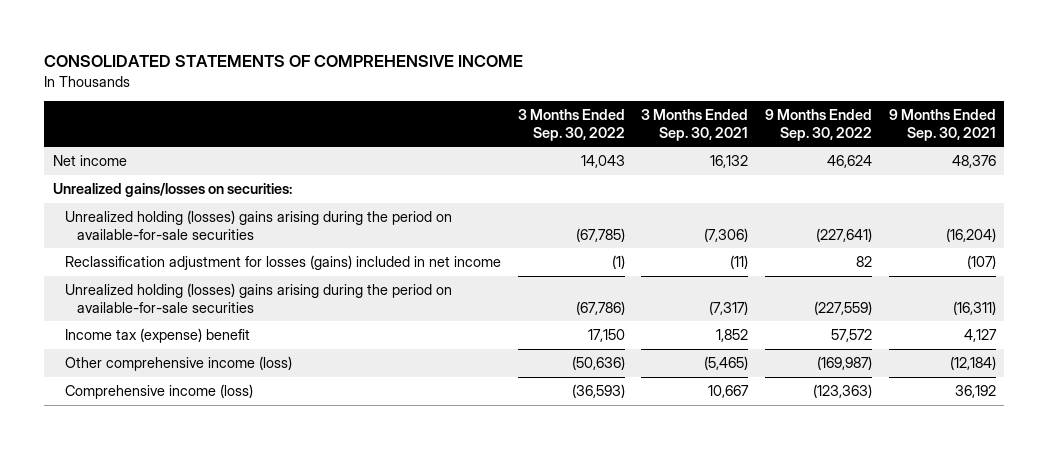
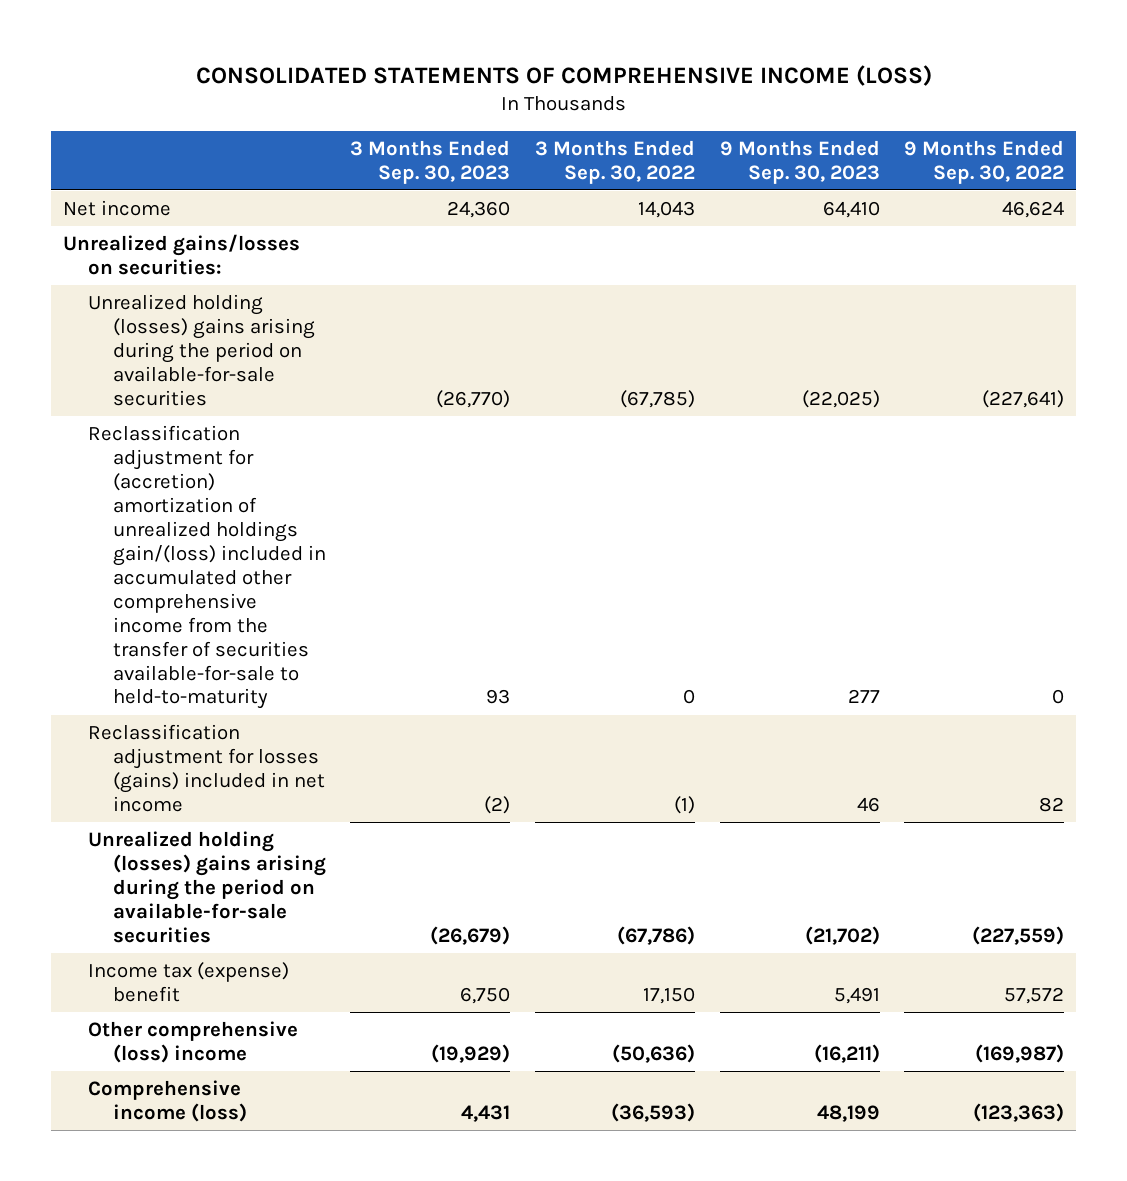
- CONSOLIDATED STATEMENTS OF COMPREHENSIVE INCOME
+ CONSOLIDATED STATEMENTS OF COMPREHENSIVE INCOME (LOSS)
- | 3 Months Ended Sep. 30, 2022 | 3 Months Ended Sep. 30, 2021 | 9 Months Ended Sep. 30, 2022 | 9 Months Ended Sep. 30, 2021
+ | 3 Months Ended Sep. 30, 2023 | 3 Months Ended Sep. 30, 2022 | 9 Months Ended Sep. 30, 2023 | 9 Months Ended Sep. 30, 2022
+ Reclassification adjustment for (accretion) amortization of unrealized holdings gain/(loss) included in accumulated other comprehensive income from the transfer of securities available-for-sale to held-to-maturity | 93 | 0 | 277 | 0
- Other comprehensive income (loss) | (50,636) | (5,465) | (169,987) | (12,184)
+ Other comprehensive (loss) income | (19,929) | (50,636) | (16,211) | (169,987)

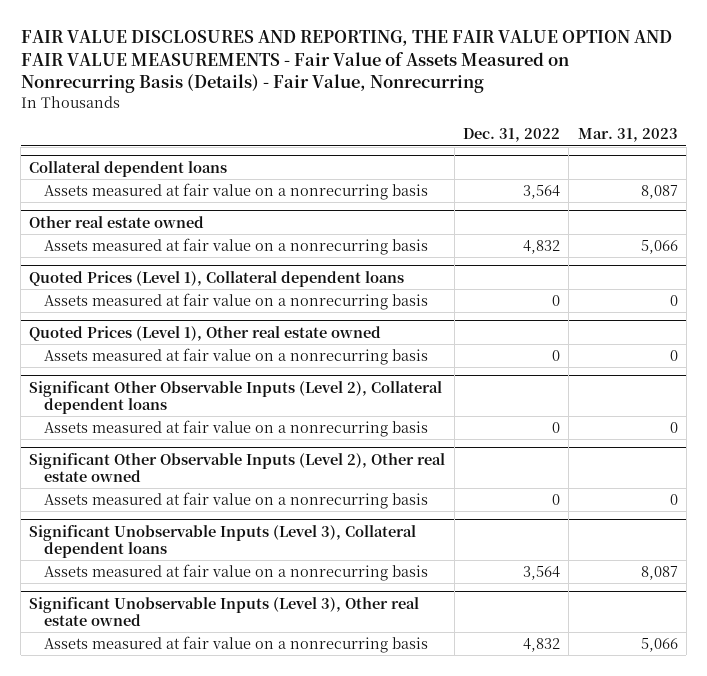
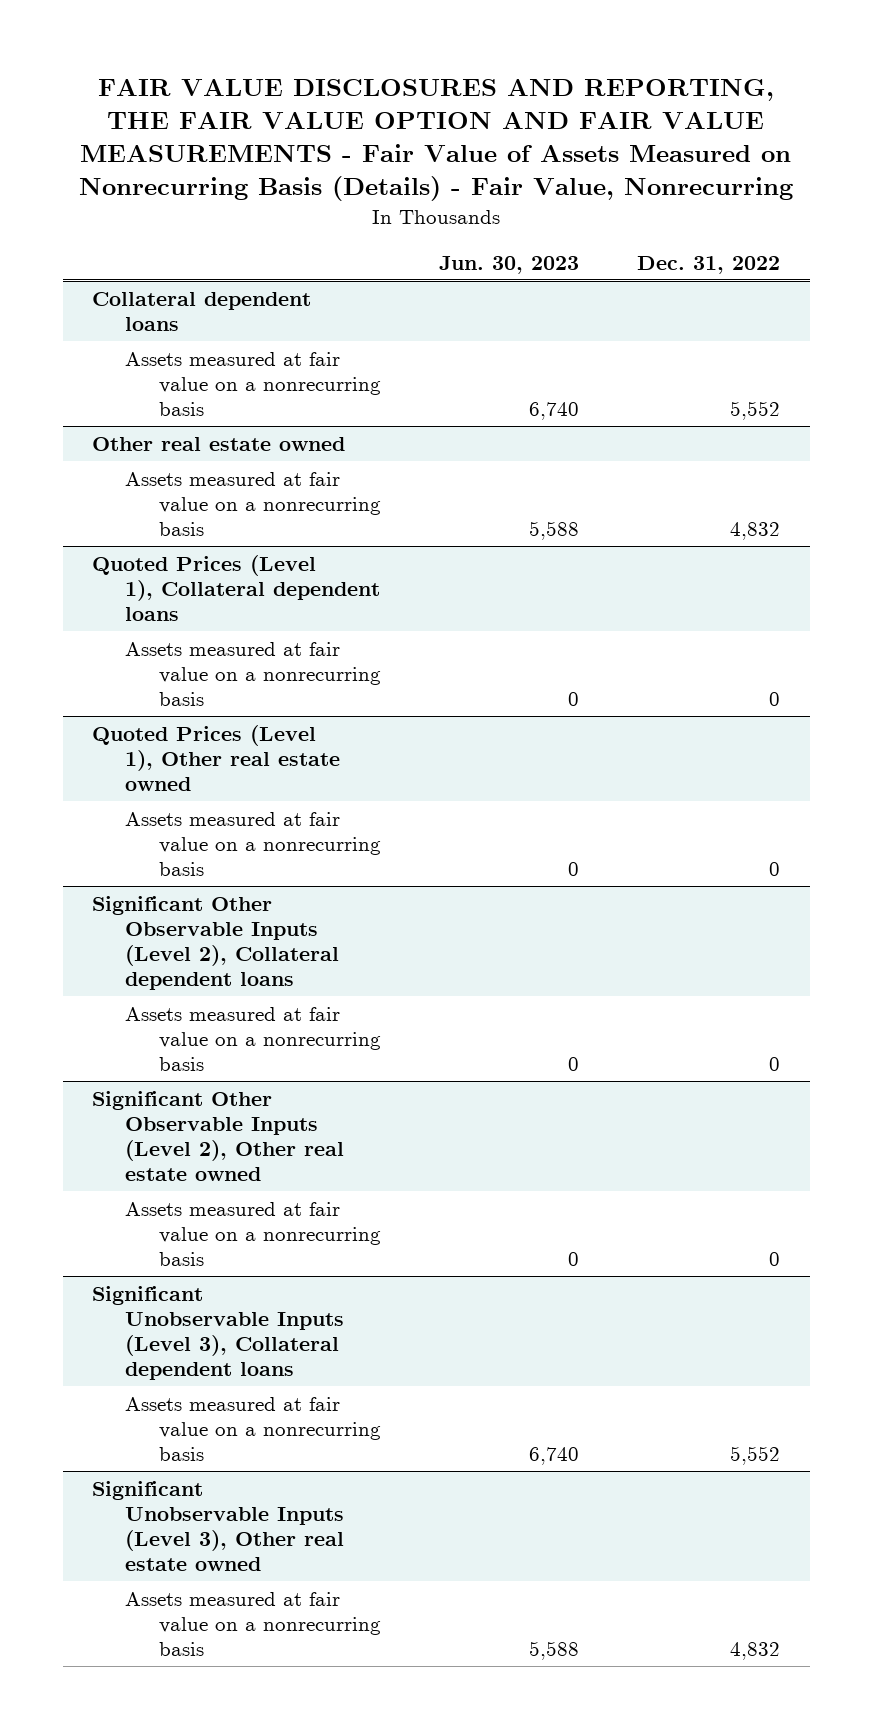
- | Dec. 31, 2022 | Mar. 31, 2023
+ | Jun. 30, 2023 | Dec. 31, 2022
@ Collateral dependent loans
- Assets measured at fair value on a nonrecurring basis | 3,564 | 8,087
+ Assets measured at fair value on a nonrecurring basis | 6,740 | 5,552
@ Significant Unobservable Inputs (Level 3), Collateral dependent loans
- Assets measured at fair value on a nonrecurring basis | 3,564 | 8,087
+ Assets measured at fair value on a nonrecurring basis | 6,740 | 5,552

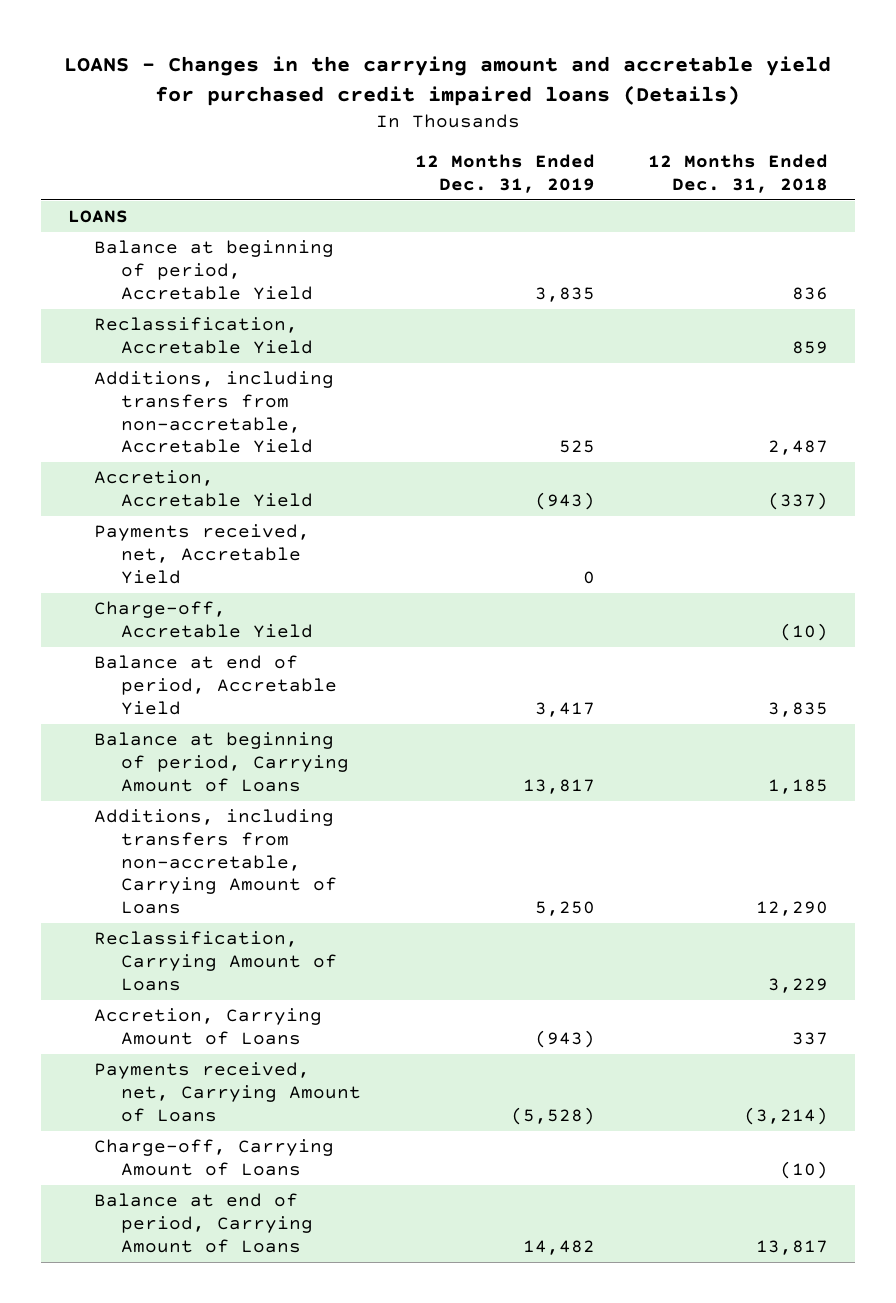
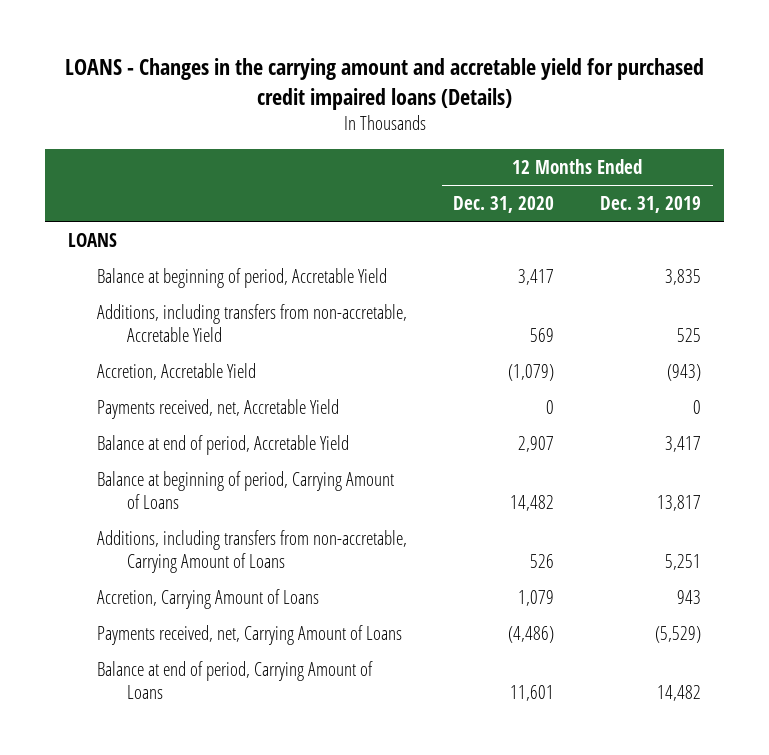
- | 12 Months Ended Dec. 31, 2019 | 12 Months Ended Dec. 31, 2018
+ | 12 Months Ended Dec. 31, 2020 | 12 Months Ended Dec. 31, 2019
- Reclassification, Accretable Yield | | 859
- Charge-off, Accretable Yield | | (10)
- Additions, including transfers from non-accretable, Carrying Amount of Loans | 5,250 | 12,290
- Reclassification, Carrying Amount of Loans | | 3,229
- Accretion, Carrying Amount of Loans | (943) | 337
- Payments received, net, Carrying Amount of Loans | (5,528) | (3,214)
- Charge-off, Carrying Amount of Loans | | (10)
+ Additions, including transfers from non-accretable, Carrying Amount of Loans | 526 | 5,251
+ Accretion, Carrying Amount of Loans | 1,079 | 943
+ Payments received, net, Carrying Amount of Loans | (4,486) | (5,529)

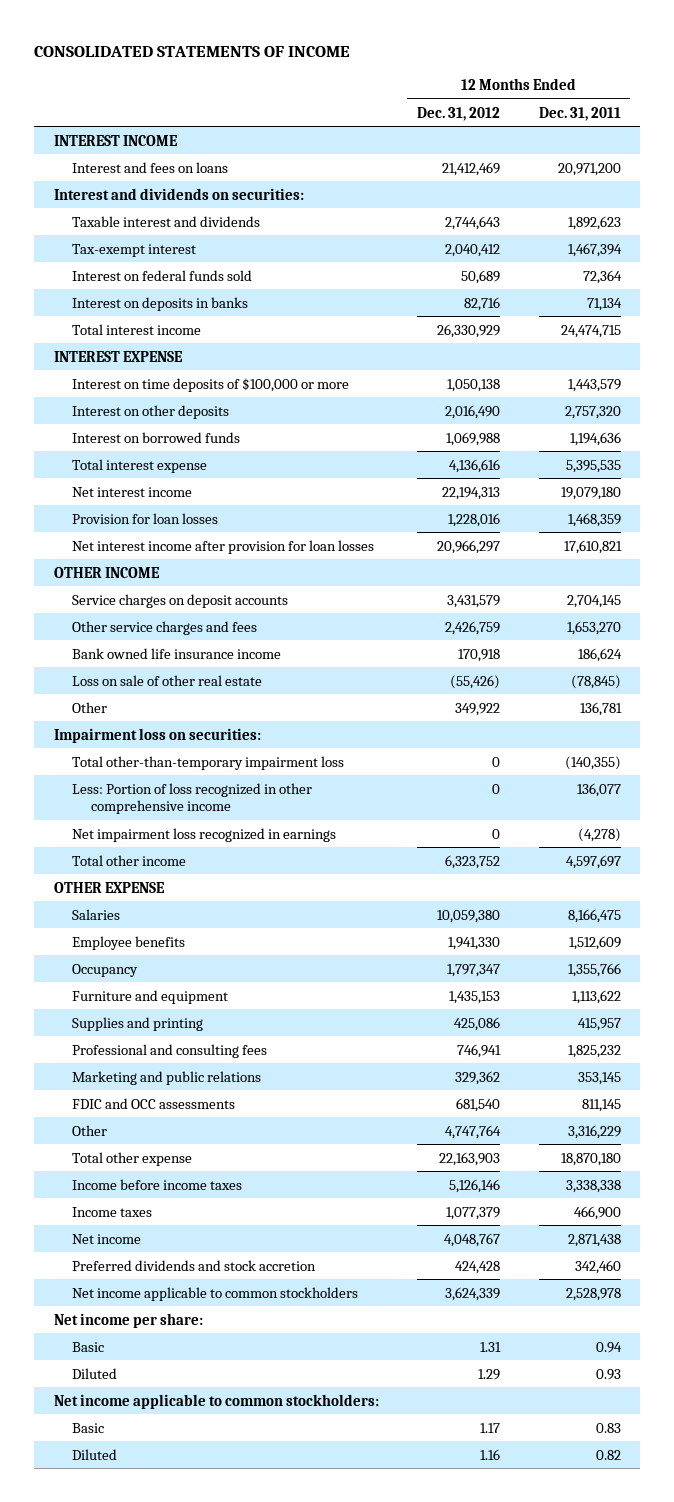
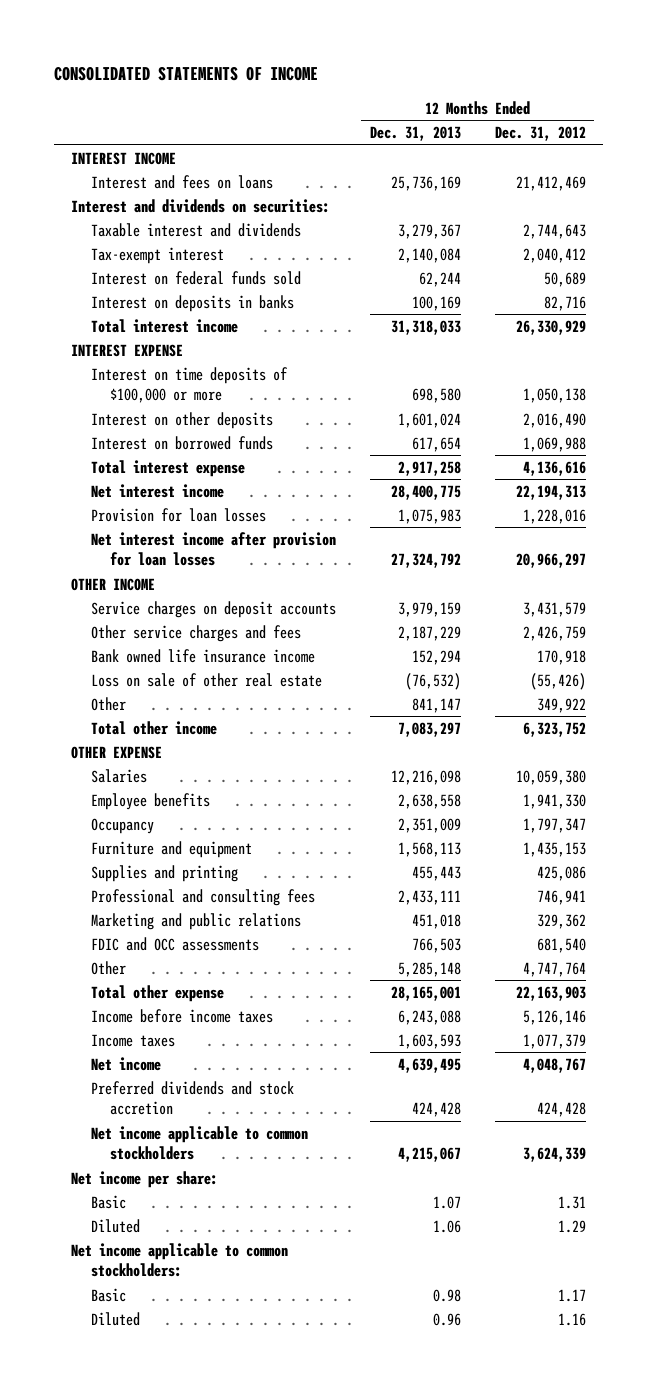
- | 12 Months Ended Dec. 31, 2012 | 12 Months Ended Dec. 31, 2011
+ | 12 Months Ended Dec. 31, 2013 | 12 Months Ended Dec. 31, 2012
- Impairment loss on securities:
- Total other-than-temporary impairment loss | 0 | (140,355)
- Less: Portion of loss recognized in other comprehensive income | 0 | 136,077
- Net impairment loss recognized in earnings | 0 | (4,278)

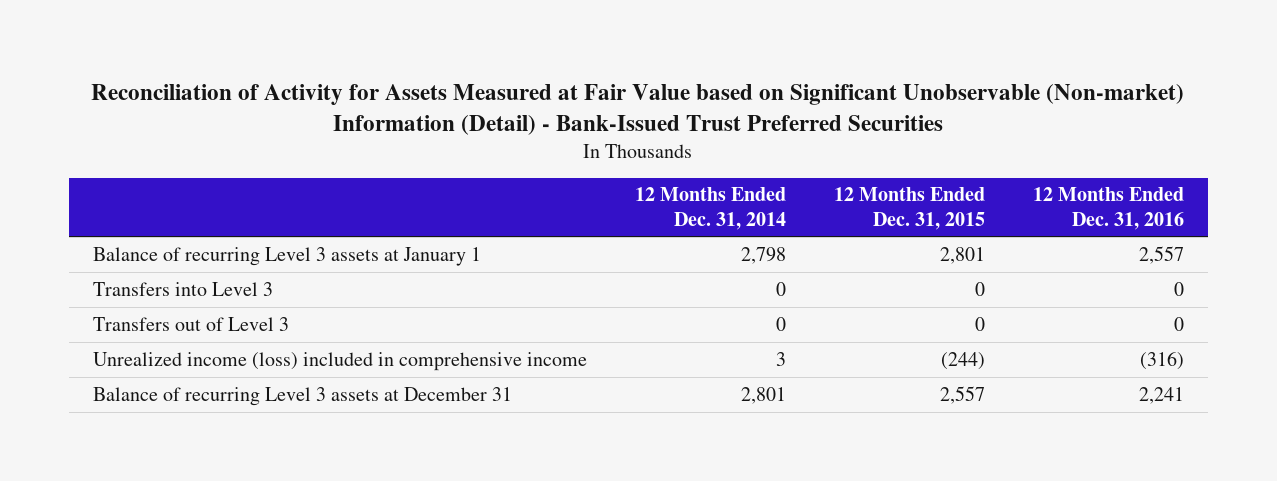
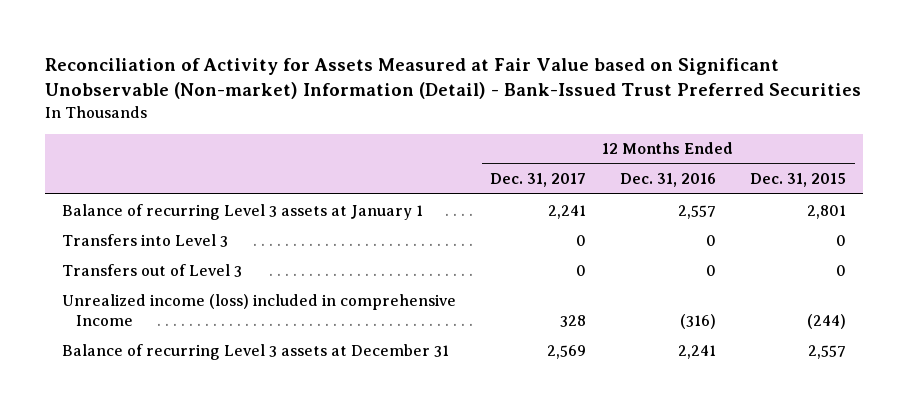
- | 12 Months Ended Dec. 31, 2014 | 12 Months Ended Dec. 31, 2015 | 12 Months Ended Dec. 31, 2016
+ | 12 Months Ended Dec. 31, 2017 | 12 Months Ended Dec. 31, 2016 | 12 Months Ended Dec. 31, 2015
- Unrealized income (loss) included in comprehensive income | 3 | (244) | (316)
+ Unrealized income (loss) included in comprehensive Income | 328 | (316) | (244)

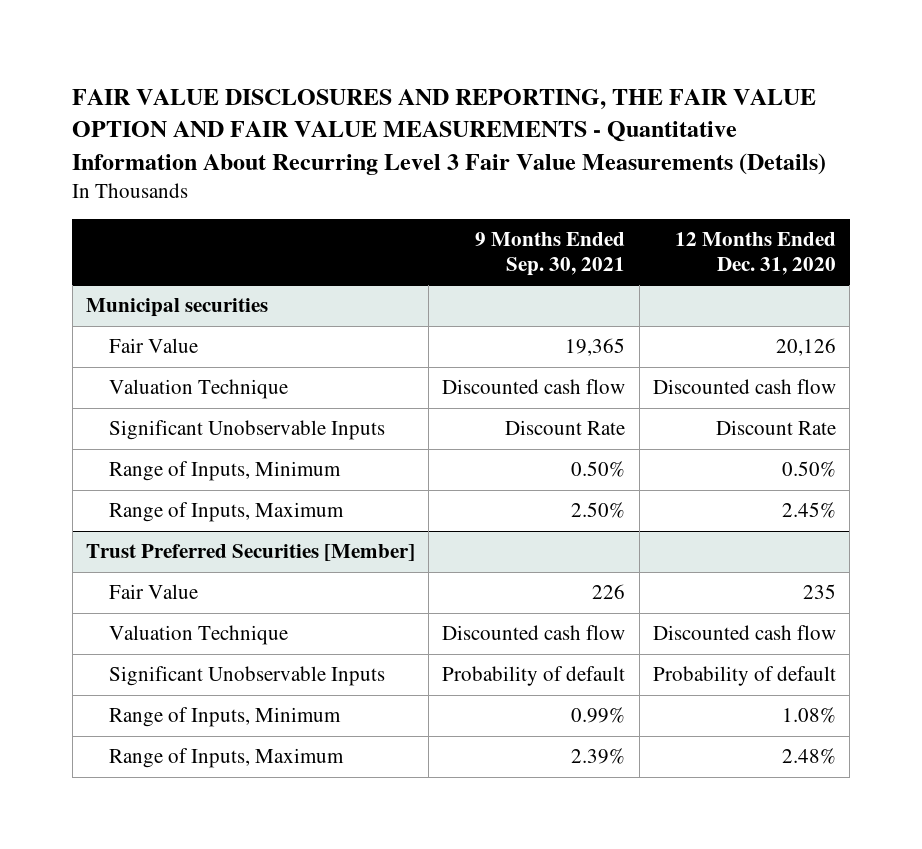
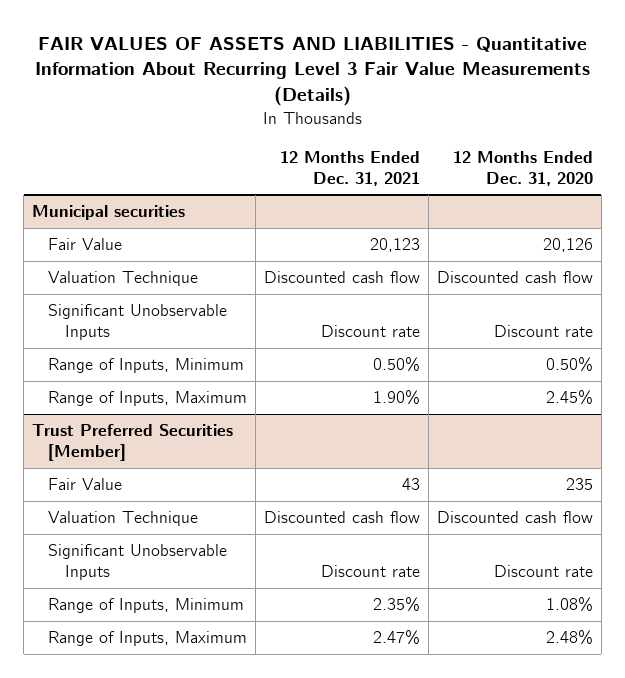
- FAIR VALUE DISCLOSURES AND REPORTING, THE FAIR VALUE OPTION AND FAIR VALUE MEASUREMENTS - Quantitative Information About Recurring Level 3 Fair Value Measurements (Details)
+ FAIR VALUES OF ASSETS AND LIABILITIES - Quantitative Information About Recurring Level 3 Fair Value Measurements (Details)
- | 9 Months Ended Sep. 30, 2021 | 12 Months Ended Dec. 31, 2020
+ | 12 Months Ended Dec. 31, 2021 | 12 Months Ended Dec. 31, 2020
@ Municipal securities
- Significant Unobservable Inputs | Discount Rate | Discount Rate
+ Significant Unobservable Inputs | Discount rate | Discount rate
@ Trust Preferred Securities [Member]
- Significant Unobservable Inputs | Probability of default | Probability of default
+ Significant Unobservable Inputs | Discount rate | Discount rate

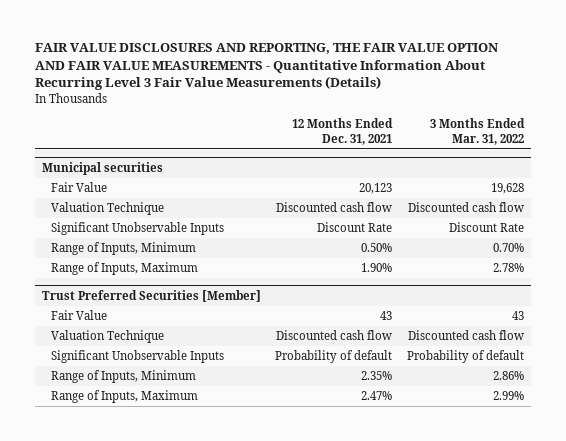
- FAIR VALUES OF ASSETS AND LIABILITIES - Quantitative Information About Recurring Level 3 Fair Value Measurements (Details)
+ FAIR VALUE DISCLOSURES AND REPORTING, THE FAIR VALUE OPTION AND FAIR VALUE MEASUREMENTS - Quantitative Information About Recurring Level 3 Fair Value Measurements (Details)
- | 12 Months Ended Dec. 31, 2021 | 12 Months Ended Dec. 31, 2020
+ | 12 Months Ended Dec. 31, 2021 | 3 Months Ended Mar. 31, 2022
@ Municipal securities
- Significant Unobservable Inputs | Discount rate | Discount rate
+ Significant Unobservable Inputs | Discount Rate | Discount Rate
@ Trust Preferred Securities [Member]
- Significant Unobservable Inputs | Discount rate | Discount rate
+ Significant Unobservable Inputs | Probability of default | Probability of default

